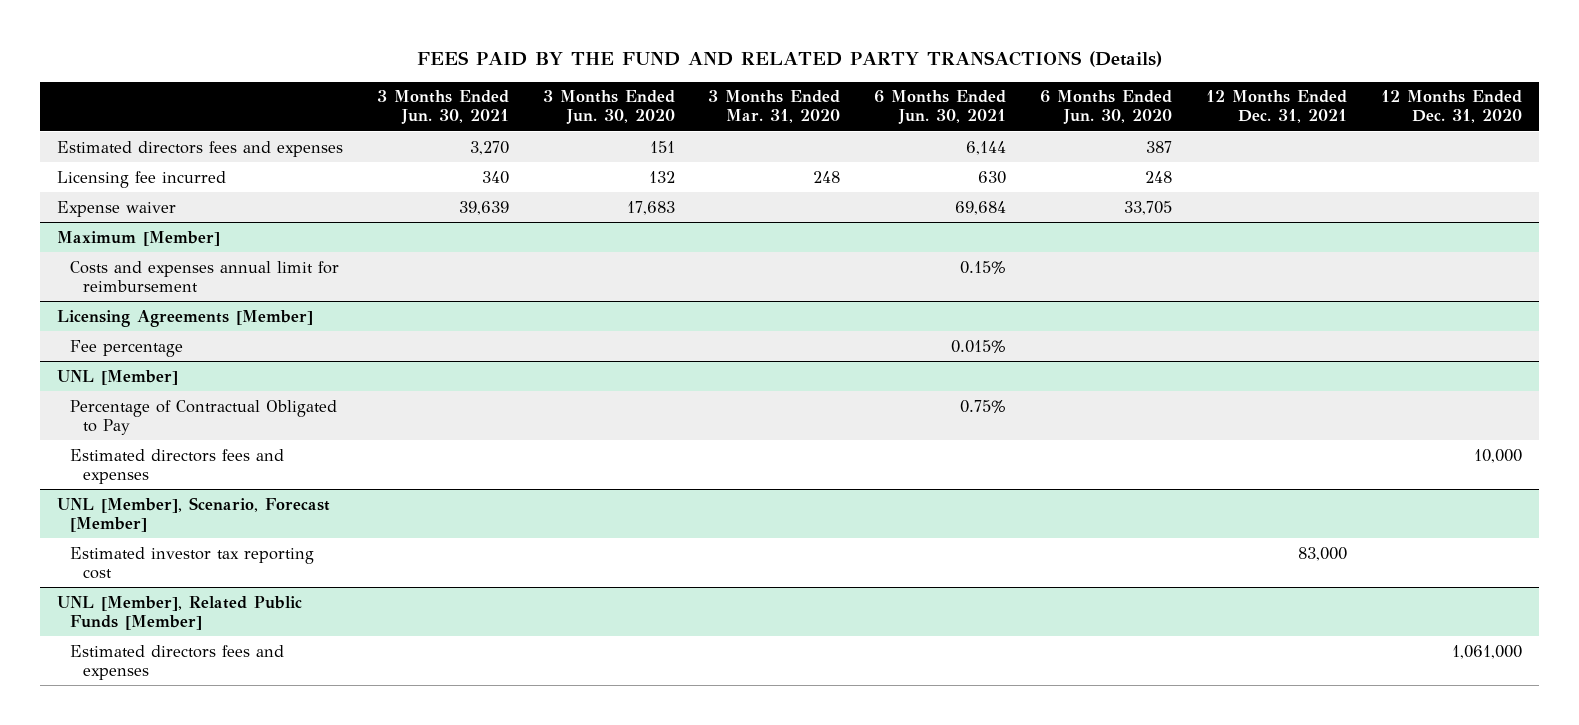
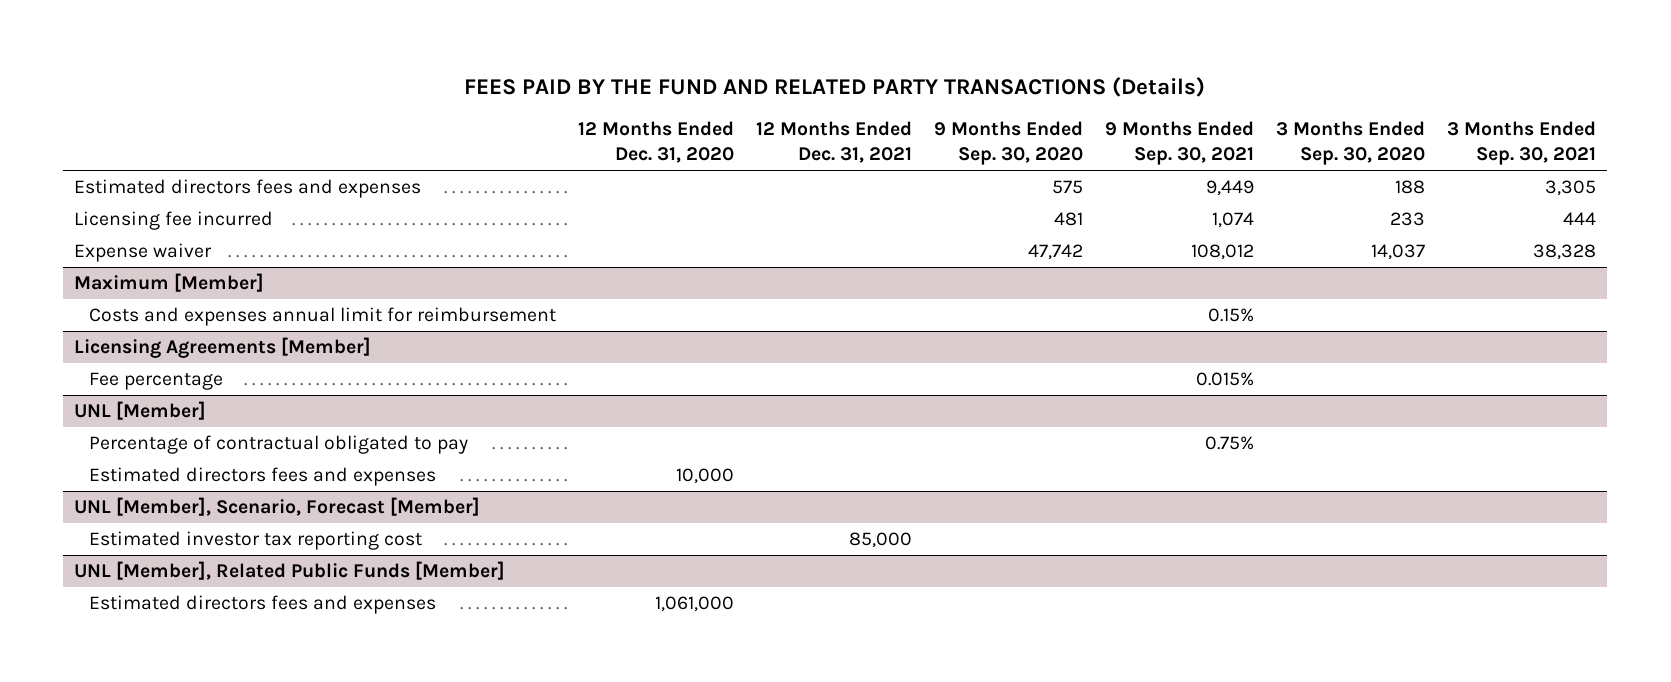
- | 3 Months Ended Jun. 30, 2021 | 3 Months Ended Jun. 30, 2020 | 3 Months Ended Mar. 31, 2020 | 6 Months Ended Jun. 30, 2021 | 6 Months Ended Jun. 30, 2020 | 12 Months Ended Dec. 31, 2021 | 12 Months Ended Dec. 31, 2020
+ | 12 Months Ended Dec. 31, 2020 | 12 Months Ended Dec. 31, 2021 | 9 Months Ended Sep. 30, 2020 | 9 Months Ended Sep. 30, 2021 | 3 Months Ended Sep. 30, 2020 | 3 Months Ended Sep. 30, 2021
@ UNL [Member]
- Percentage of Contractual Obligated to Pay | | | | 0.75% | | |
+ Percentage of contractual obligated to pay | | | | 0.75% | |
@ UNL [Member], Scenario, Forecast [Member]
- Estimated investor tax reporting cost | | | | | | 83,000 |
+ Estimated investor tax reporting cost | | 85,000 | | | |

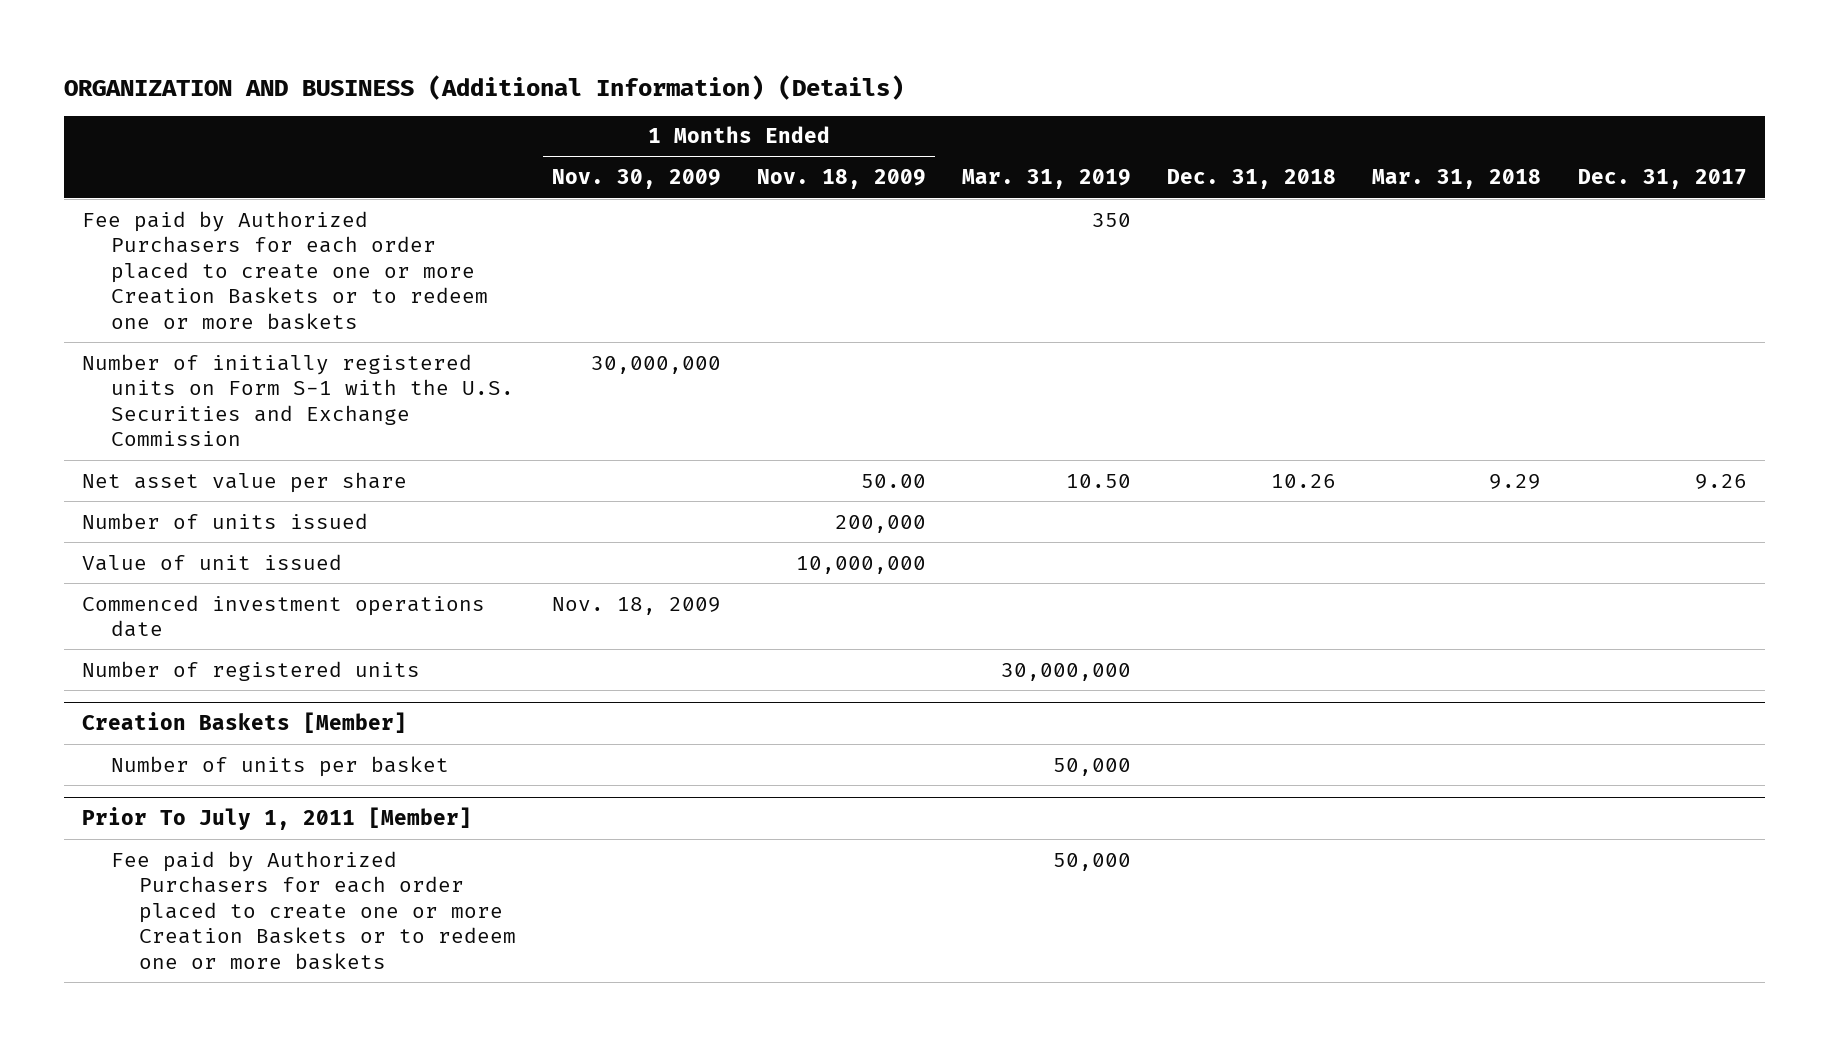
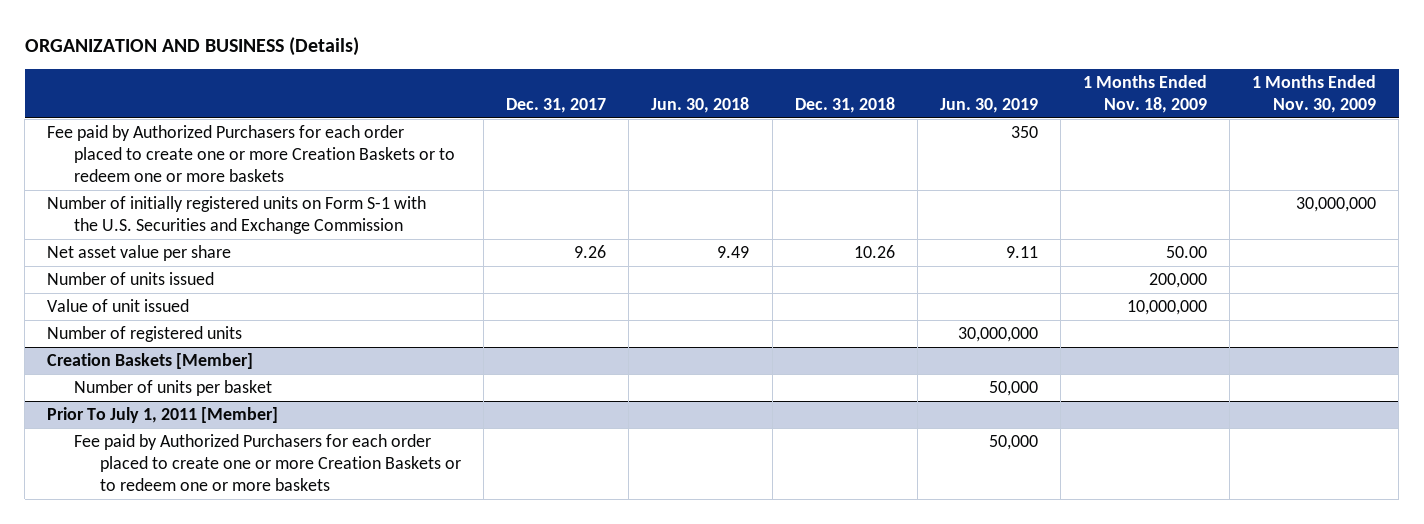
- ORGANIZATION AND BUSINESS (Additional Information) (Details)
+ ORGANIZATION AND BUSINESS (Details)
- | 1 Months Ended Nov. 30, 2009 | 1 Months Ended Nov. 18, 2009 | Mar. 31, 2019 | Dec. 31, 2018 | Mar. 31, 2018 | Dec. 31, 2017
+ | Dec. 31, 2017 | Jun. 30, 2018 | Dec. 31, 2018 | Jun. 30, 2019 | 1 Months Ended Nov. 18, 2009 | 1 Months Ended Nov. 30, 2009
- Commenced investment operations date | Nov. 18, 2009 | | | | |

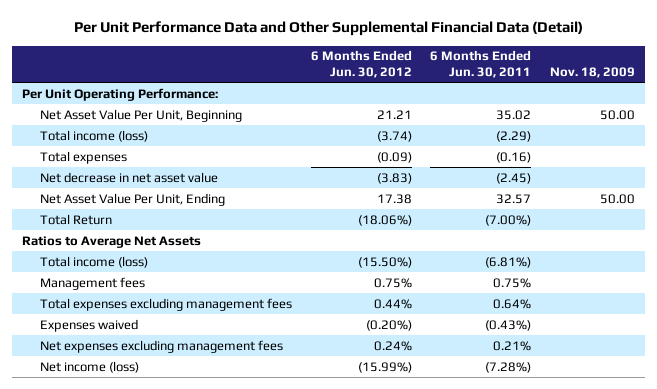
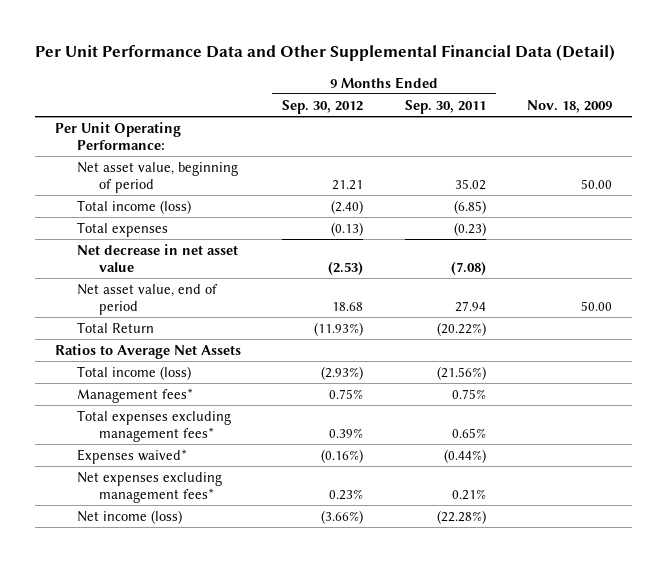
- | 6 Months Ended Jun. 30, 2012 | 6 Months Ended Jun. 30, 2011 | Nov. 18, 2009
+ | 9 Months Ended Sep. 30, 2012 | 9 Months Ended Sep. 30, 2011 | Nov. 18, 2009
- Net Asset Value Per Unit, Beginning | 21.21 | 35.02 | 50.00
+ Net asset value, beginning of period | 21.21 | 35.02 | 50.00
- Net Asset Value Per Unit, Ending | 17.38 | 32.57 | 50.00
+ Net asset value, end of period | 18.68 | 27.94 | 50.00
- Management fees | 0.75% | 0.75% |
- Total expenses excluding management fees | 0.44% | 0.64% |
- Expenses waived | (0.20%) | (0.43%) |
- Net expenses excluding management fees | 0.24% | 0.21% |
+ Management fees* | 0.75% | 0.75% |
+ Total expenses excluding management fees* | 0.39% | 0.65% |
+ Expenses waived* | (0.16%) | (0.44%) |
+ Net expenses excluding management fees* | 0.23% | 0.21% |

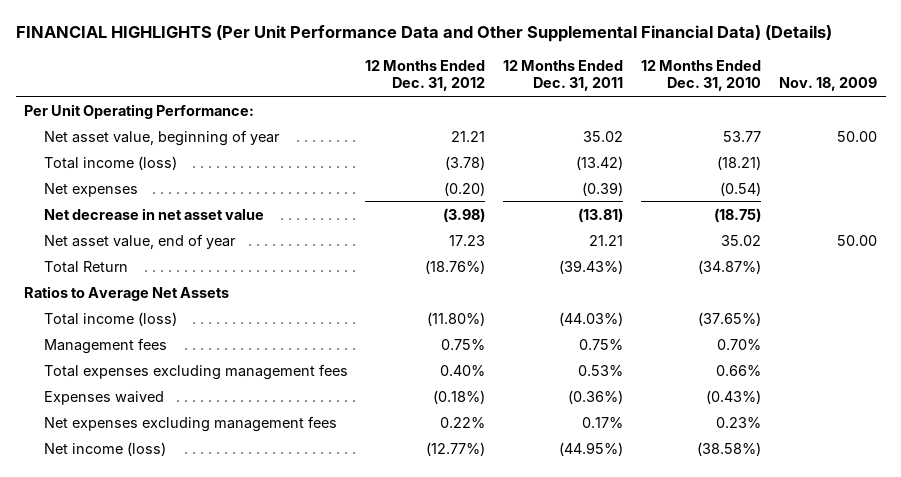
- Per Unit Performance Data and Other Supplemental Financial Data (Detail)
+ FINANCIAL HIGHLIGHTS (Per Unit Performance Data and Other Supplemental Financial Data) (Details)
- | 9 Months Ended Sep. 30, 2012 | 9 Months Ended Sep. 30, 2011 | Nov. 18, 2009
+ | 12 Months Ended Dec. 31, 2012 | 12 Months Ended Dec. 31, 2011 | 12 Months Ended Dec. 31, 2010 | Nov. 18, 2009
- Net asset value, beginning of period | 21.21 | 35.02 | 50.00
+ Net asset value, beginning of year | 21.21 | 35.02 | 53.77 | 50.00
- Total expenses | (0.13) | (0.23) |
+ Net expenses | (0.20) | (0.39) | (0.54) |
- Net asset value, end of period | 18.68 | 27.94 | 50.00
+ Net asset value, end of year | 17.23 | 21.21 | 35.02 | 50.00
- Management fees* | 0.75% | 0.75% |
- Total expenses excluding management fees* | 0.39% | 0.65% |
- Expenses waived* | (0.16%) | (0.44%) |
- Net expenses excluding management fees* | 0.23% | 0.21% |
+ Management fees | 0.75% | 0.75% | 0.70% |
+ Total expenses excluding management fees | 0.40% | 0.53% | 0.66% |
+ Expenses waived | (0.18%) | (0.36%) | (0.43%) |
+ Net expenses excluding management fees | 0.22% | 0.17% | 0.23% |

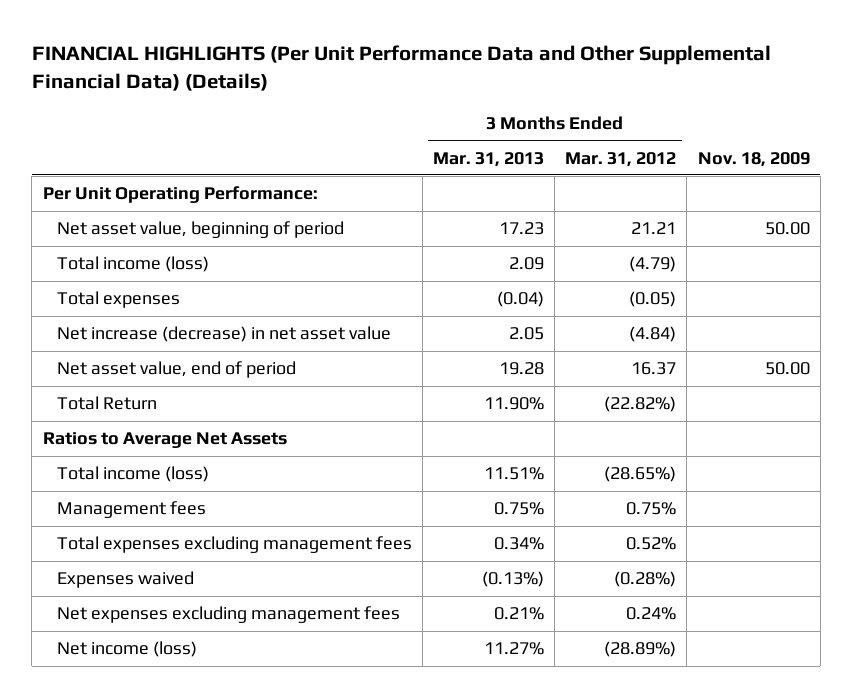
- | 12 Months Ended Dec. 31, 2012 | 12 Months Ended Dec. 31, 2011 | 12 Months Ended Dec. 31, 2010 | Nov. 18, 2009
+ | 3 Months Ended Mar. 31, 2013 | 3 Months Ended Mar. 31, 2012 | Nov. 18, 2009
- Net asset value, beginning of year | 21.21 | 35.02 | 53.77 | 50.00
+ Net asset value, beginning of period | 17.23 | 21.21 | 50.00
- Net expenses | (0.20) | (0.39) | (0.54) |
- Net decrease in net asset value | (3.98) | (13.81) | (18.75) |
- Net asset value, end of year | 17.23 | 21.21 | 35.02 | 50.00
+ Total expenses | (0.04) | (0.05) |
+ Net increase (decrease) in net asset value | 2.05 | (4.84) |
+ Net asset value, end of period | 19.28 | 16.37 | 50.00

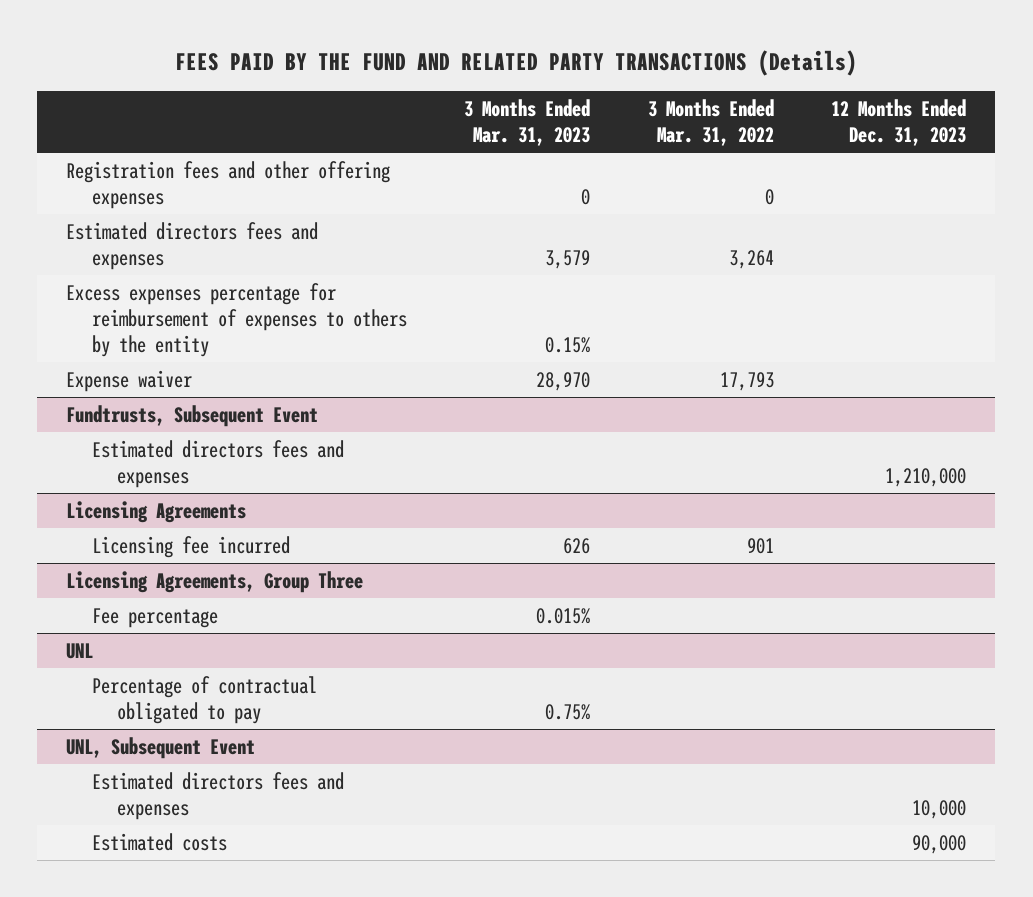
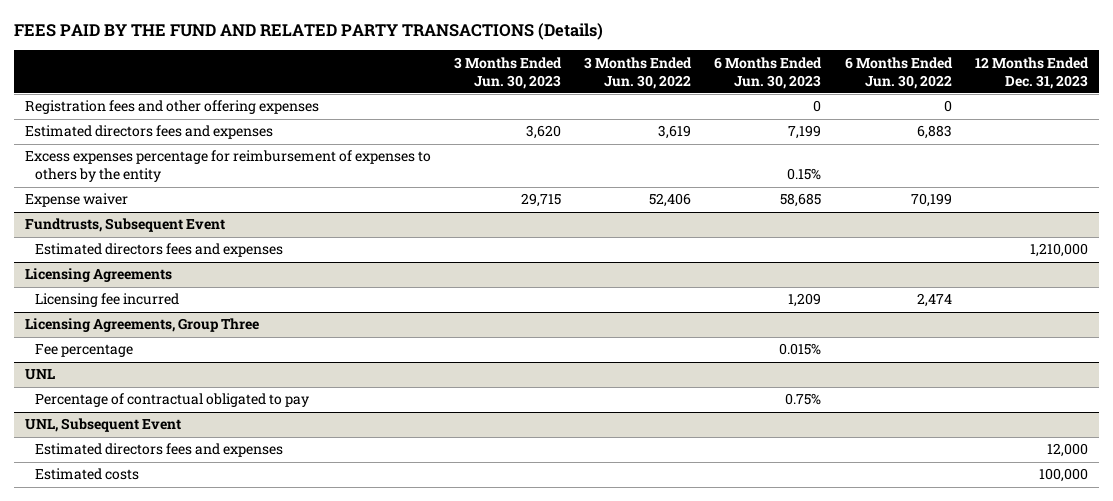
- | 3 Months Ended Mar. 31, 2023 | 3 Months Ended Mar. 31, 2022 | 12 Months Ended Dec. 31, 2023
+ | 3 Months Ended Jun. 30, 2023 | 3 Months Ended Jun. 30, 2022 | 6 Months Ended Jun. 30, 2023 | 6 Months Ended Jun. 30, 2022 | 12 Months Ended Dec. 31, 2023
@ UNL, Subsequent Event
- Estimated directors fees and expenses | | | 10,000
- Estimated costs | | | 90,000
+ Estimated directors fees and expenses | | | | | 12,000
+ Estimated costs | | | | | 100,000

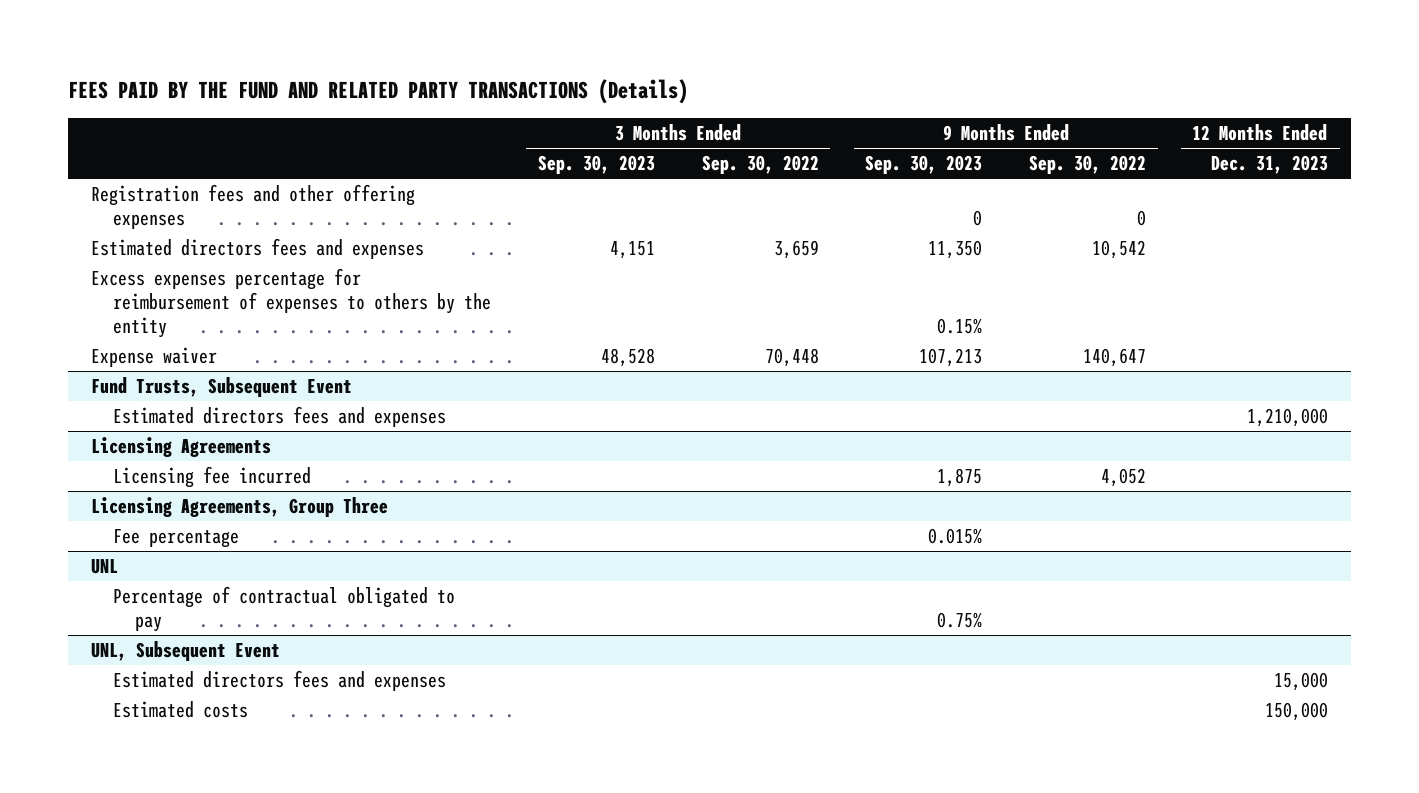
- | 3 Months Ended Jun. 30, 2023 | 3 Months Ended Jun. 30, 2022 | 6 Months Ended Jun. 30, 2023 | 6 Months Ended Jun. 30, 2022 | 12 Months Ended Dec. 31, 2023
+ | 3 Months Ended Sep. 30, 2023 | 3 Months Ended Sep. 30, 2022 | 9 Months Ended Sep. 30, 2023 | 9 Months Ended Sep. 30, 2022 | 12 Months Ended Dec. 31, 2023
- Fundtrusts, Subsequent Event
+ Fund Trusts, Subsequent Event
@ UNL, Subsequent Event
- Estimated directors fees and expenses | | | | | 12,000
- Estimated costs | | | | | 100,000
+ Estimated directors fees and expenses | | | | | 15,000
+ Estimated costs | | | | | 150,000

